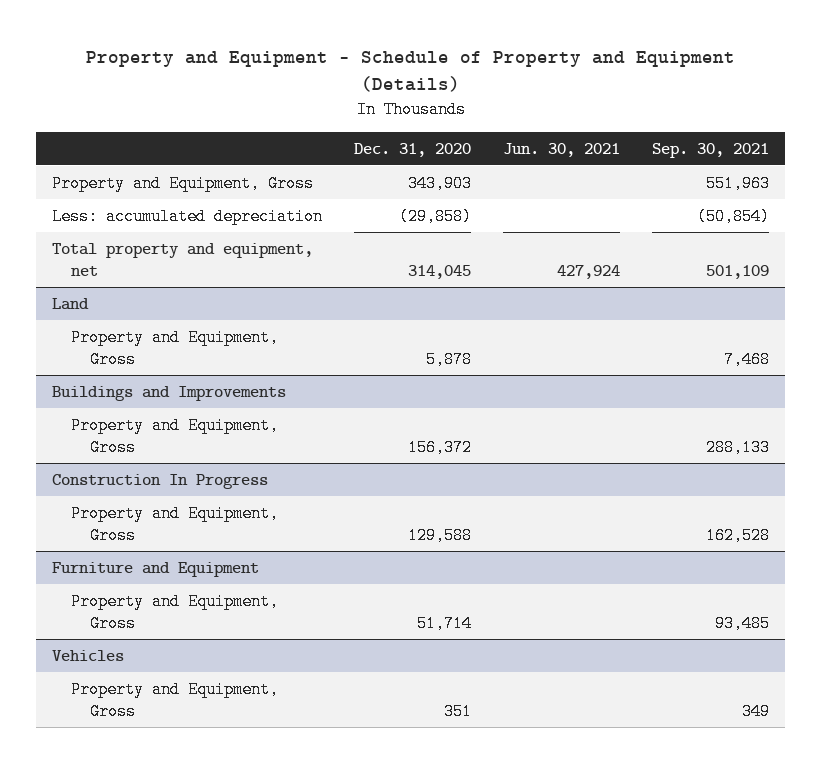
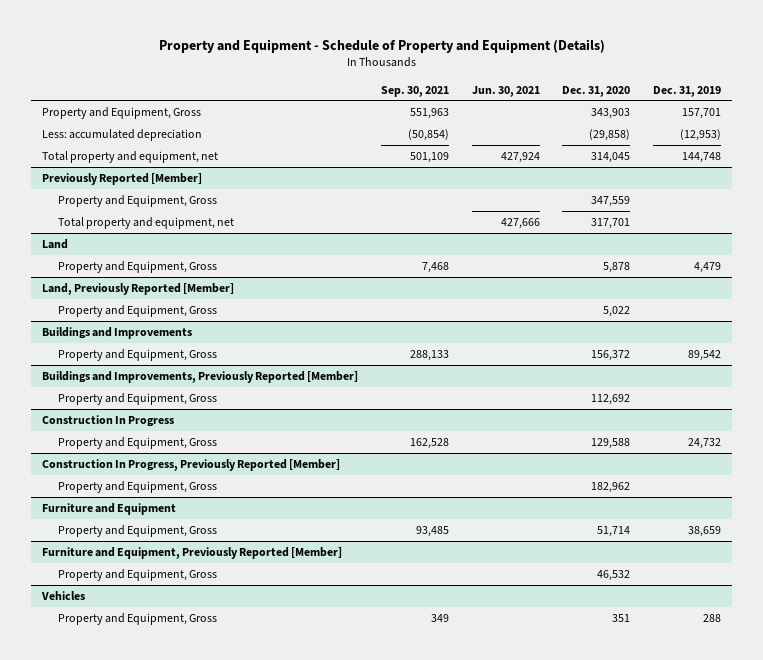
- | Dec. 31, 2020 | Jun. 30, 2021 | Sep. 30, 2021
+ | Sep. 30, 2021 | Jun. 30, 2021 | Dec. 31, 2020 | Dec. 31, 2019
+ Previously Reported [Member]
+ Property and Equipment, Gross | | | 347,559 |
+ Total property and equipment, net | | 427,666 | 317,701 |
+ Land, Previously Reported [Member]
+ Property and Equipment, Gross | | | 5,022 |
+ Buildings and Improvements, Previously Reported [Member]
+ Property and Equipment, Gross | | | 112,692 |
+ Construction In Progress, Previously Reported [Member]
+ Property and Equipment, Gross | | | 182,962 |
+ Furniture and Equipment, Previously Reported [Member]
+ Property and Equipment, Gross | | | 46,532 |

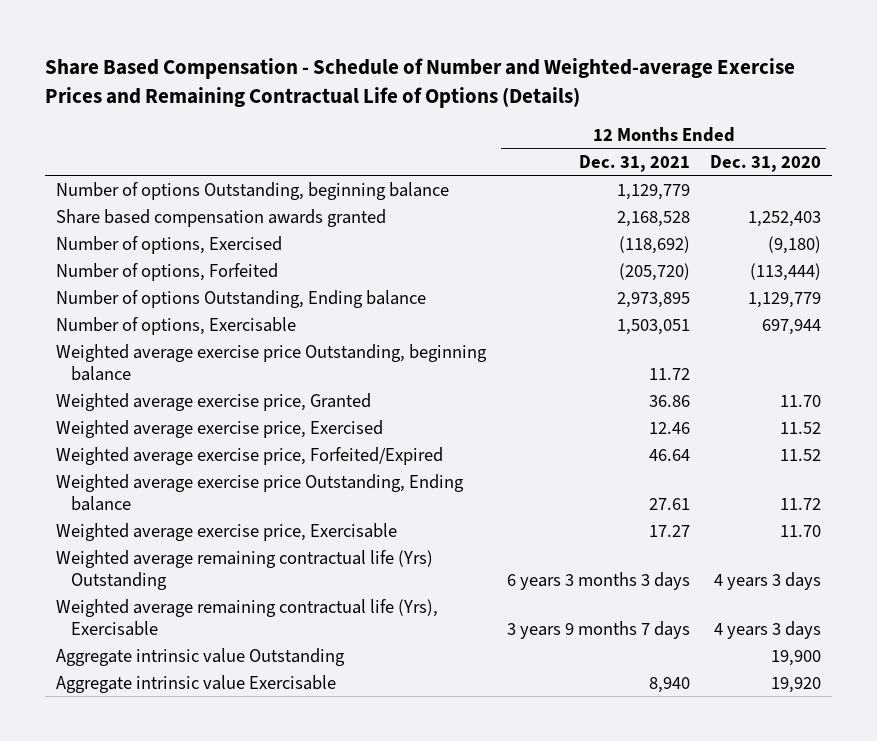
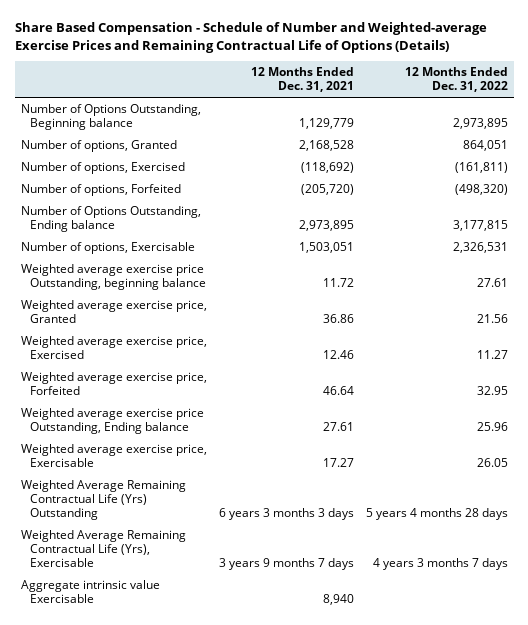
- | 12 Months Ended Dec. 31, 2021 | 12 Months Ended Dec. 31, 2020
+ | 12 Months Ended Dec. 31, 2021 | 12 Months Ended Dec. 31, 2022
- Number of options Outstanding, beginning balance | 1,129,779 |
- Share based compensation awards granted | 2,168,528 | 1,252,403
+ Number of Options Outstanding, Beginning balance | 1,129,779 | 2,973,895
+ Number of options, Granted | 2,168,528 | 864,051
- Number of options Outstanding, Ending balance | 2,973,895 | 1,129,779
+ Number of Options Outstanding, Ending balance | 2,973,895 | 3,177,815
- Weighted average exercise price, Forfeited/Expired | 46.64 | 11.52
+ Weighted average exercise price, Forfeited | 46.64 | 32.95
- Weighted average remaining contractual life (Yrs) Outstanding | 6 years 3 months 3 days | 4 years 3 days
- Weighted average remaining contractual life (Yrs), Exercisable | 3 years 9 months 7 days | 4 years 3 days
- Aggregate intrinsic value Outstanding | | 19,900
+ Weighted Average Remaining Contractual Life (Yrs) Outstanding | 6 years 3 months 3 days | 5 years 4 months 28 days
+ Weighted Average Remaining Contractual Life (Yrs), Exercisable | 3 years 9 months 7 days | 4 years 3 months 7 days

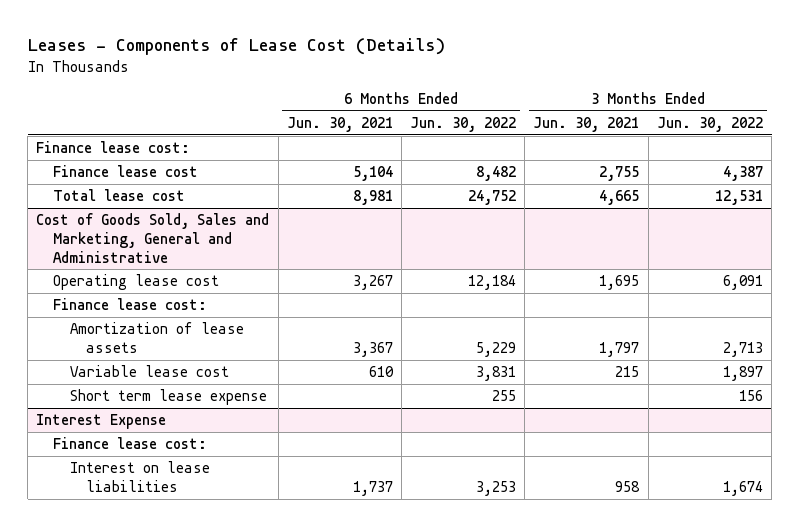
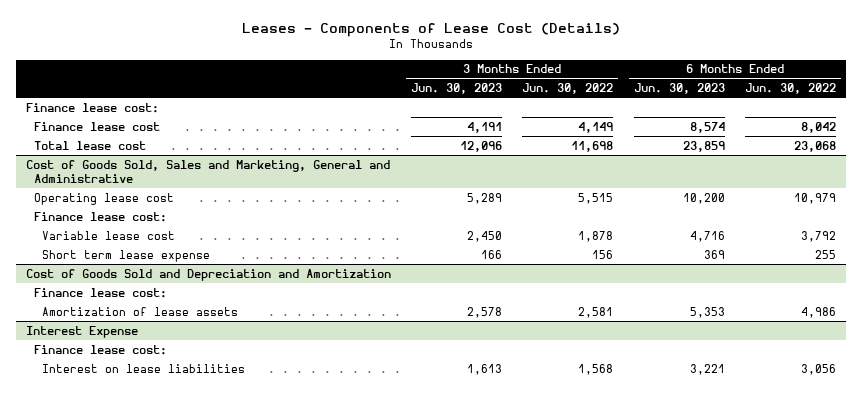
- | 6 Months Ended Jun. 30, 2021 | 6 Months Ended Jun. 30, 2022 | 3 Months Ended Jun. 30, 2021 | 3 Months Ended Jun. 30, 2022
+ | 3 Months Ended Jun. 30, 2023 | 3 Months Ended Jun. 30, 2022 | 6 Months Ended Jun. 30, 2023 | 6 Months Ended Jun. 30, 2022
- Finance lease cost | 5,104 | 8,482 | 2,755 | 4,387
- Total lease cost | 8,981 | 24,752 | 4,665 | 12,531
+ Finance lease cost | 4,191 | 4,149 | 8,574 | 8,042
+ Total lease cost | 12,096 | 11,698 | 23,859 | 23,068
@ Cost of Goods Sold, Sales and Marketing, General and Administrative
- Operating lease cost | 3,267 | 12,184 | 1,695 | 6,091
+ Operating lease cost | 5,289 | 5,515 | 10,200 | 10,979
- Amortization of lease assets | 3,367 | 5,229 | 1,797 | 2,713
- Variable lease cost | 610 | 3,831 | 215 | 1,897
+ Variable lease cost | 2,450 | 1,878 | 4,716 | 3,792
+ Cost of Goods Sold and Depreciation and Amortization
+ Finance lease cost:
+ Amortization of lease assets | 2,578 | 2,581 | 5,353 | 4,986
@ Interest Expense
- Interest on lease liabilities | 1,737 | 3,253 | 958 | 1,674
+ Interest on lease liabilities | 1,613 | 1,568 | 3,221 | 3,056

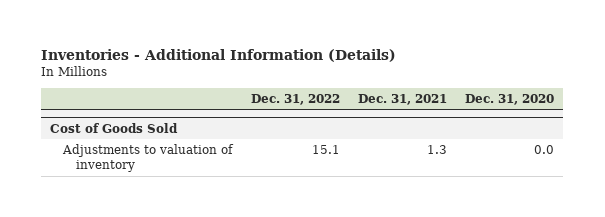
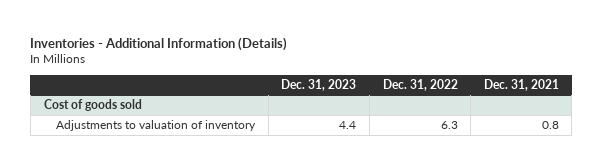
- | Dec. 31, 2022 | Dec. 31, 2021 | Dec. 31, 2020
+ | Dec. 31, 2023 | Dec. 31, 2022 | Dec. 31, 2021
- Cost of Goods Sold
- Adjustments to valuation of inventory | 15.1 | 1.3 | 0.0
+ Cost of goods sold
+ Adjustments to valuation of inventory | 4.4 | 6.3 | 0.8

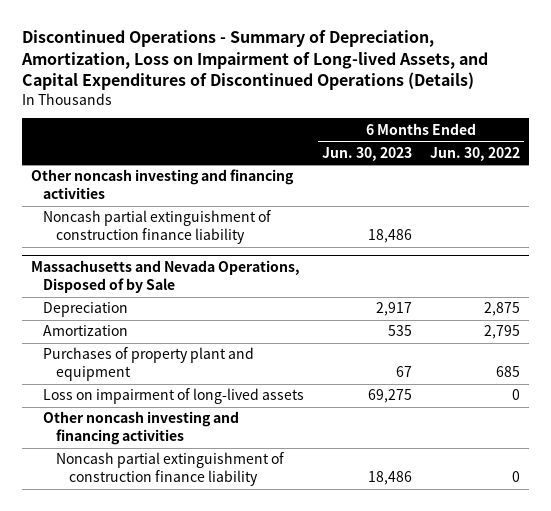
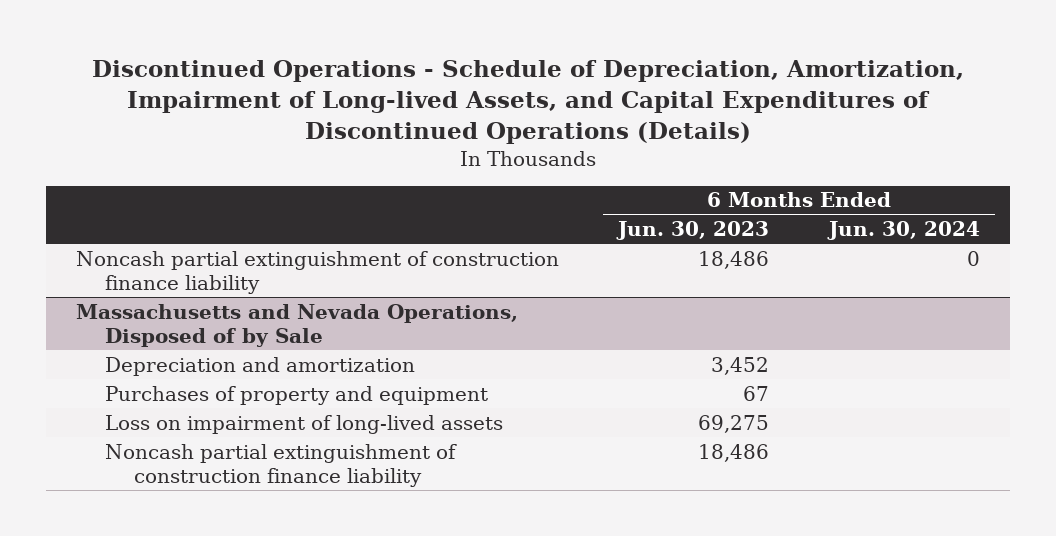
- Discontinued Operations - Summary of Depreciation, Amortization, Loss on Impairment of Long-lived Assets, and Capital Expenditures of Discontinued Operations (Details)
+ Discontinued Operations - Schedule of Depreciation, Amortization, Impairment of Long-lived Assets, and Capital Expenditures of Discontinued Operations (Details)
- | 6 Months Ended Jun. 30, 2023 | 6 Months Ended Jun. 30, 2022
+ | 6 Months Ended Jun. 30, 2023 | 6 Months Ended Jun. 30, 2024
- Other noncash investing and financing activities
@ Massachusetts and Nevada Operations, Disposed of by Sale
- Depreciation | 2,917 | 2,875
- Amortization | 535 | 2,795
- Purchases of property plant and equipment | 67 | 685
+ Depreciation and amortization | 3,452 |
+ Purchases of property and equipment | 67 |
- Other noncash investing and financing activities

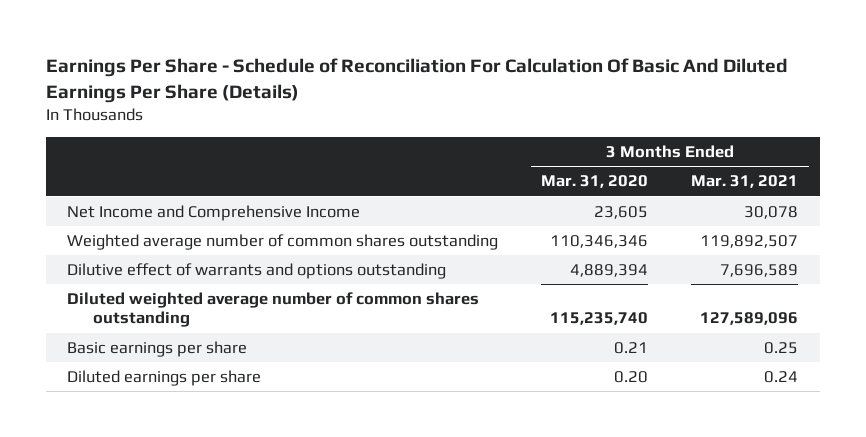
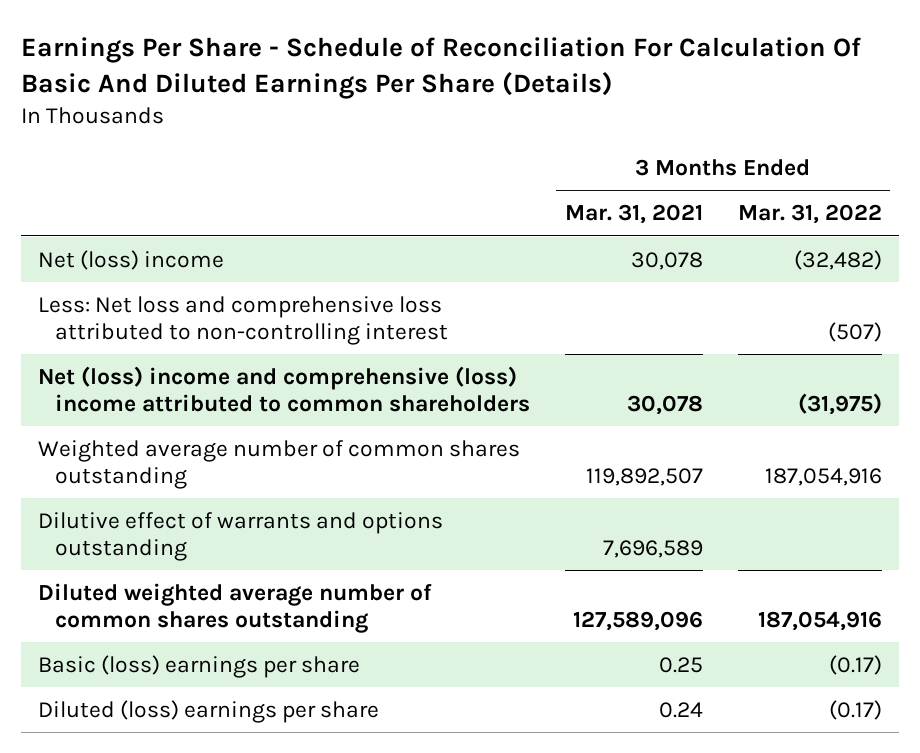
- | 3 Months Ended Mar. 31, 2020 | 3 Months Ended Mar. 31, 2021
+ | 3 Months Ended Mar. 31, 2021 | 3 Months Ended Mar. 31, 2022
- Net Income and Comprehensive Income | 23,605 | 30,078
+ Net (loss) income | 30,078 | (32,482)
+ Less: Net loss and comprehensive loss attributed to non-controlling interest | | (507)
+ Net (loss) income and comprehensive (loss) income attributed to common shareholders | 30,078 | (31,975)
- Basic earnings per share | 0.21 | 0.25
- Diluted earnings per share | 0.20 | 0.24
+ Basic (loss) earnings per share | 0.25 | (0.17)
+ Diluted (loss) earnings per share | 0.24 | (0.17)

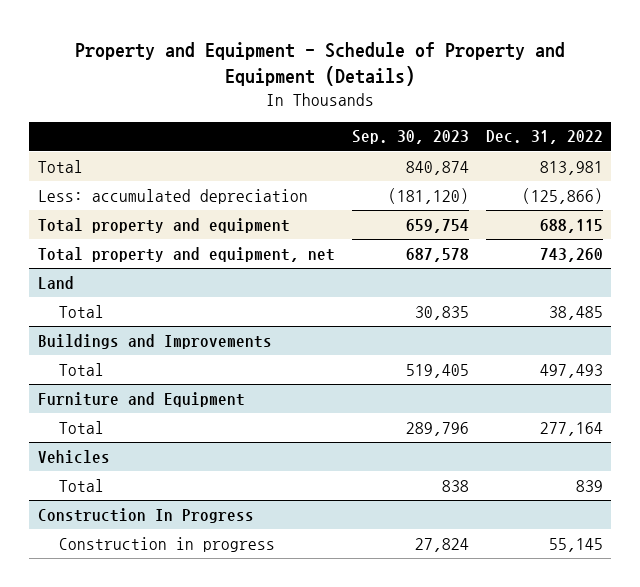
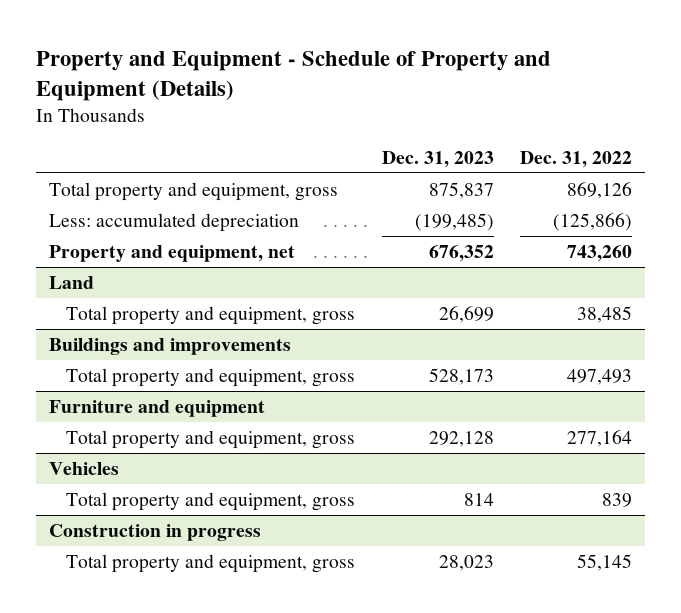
- | Sep. 30, 2023 | Dec. 31, 2022
+ | Dec. 31, 2023 | Dec. 31, 2022
- Total | 840,874 | 813,981
+ Total property and equipment, gross | 875,837 | 869,126
- Total property and equipment | 659,754 | 688,115
- Total property and equipment, net | 687,578 | 743,260
+ Property and equipment, net | 676,352 | 743,260
@ Land
- Total | 30,835 | 38,485
- Buildings and Improvements
- Total | 519,405 | 497,493
- Furniture and Equipment
- Total | 289,796 | 277,164
@ Land
+ Total property and equipment, gross | 26,699 | 38,485
+ Buildings and improvements
+ Total property and equipment, gross | 528,173 | 497,493
+ Furniture and equipment
+ Total property and equipment, gross | 292,128 | 277,164
@ Vehicles
- Total | 838 | 839
- Construction In Progress
- Construction in progress | 27,824 | 55,145
@ Vehicles
+ Total property and equipment, gross | 814 | 839
+ Construction in progress
+ Total property and equipment, gross | 28,023 | 55,145

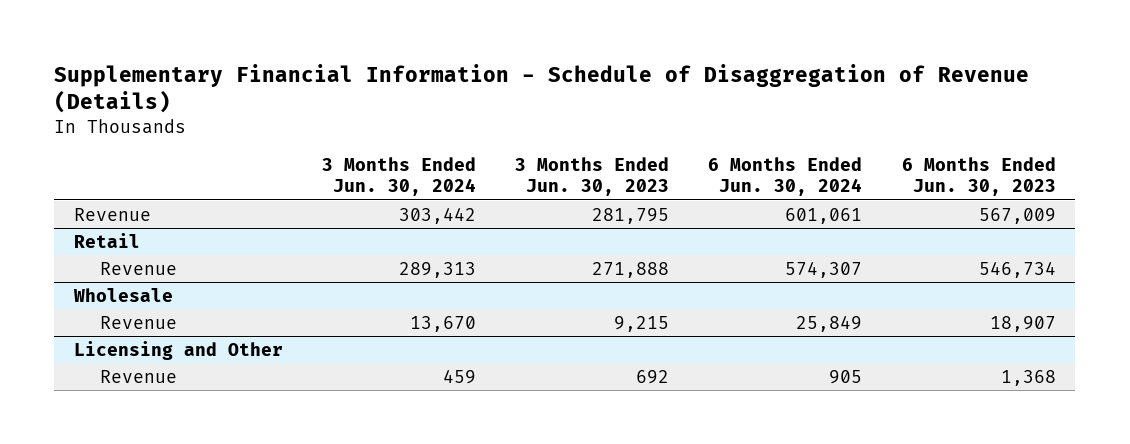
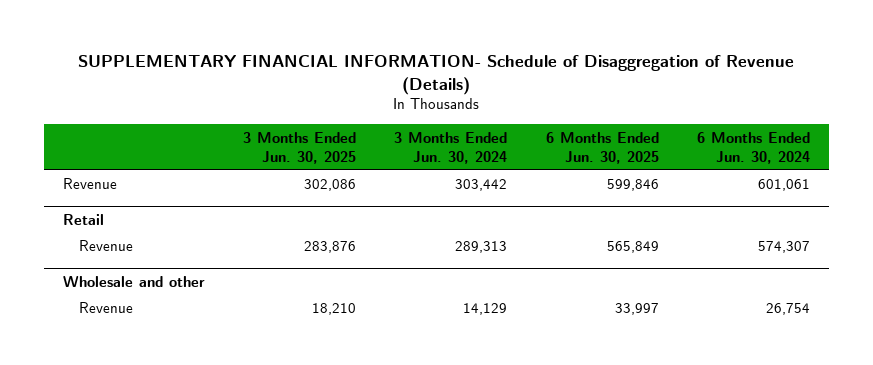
- Supplementary Financial Information - Schedule of Disaggregation of Revenue (Details)
+ SUPPLEMENTARY FINANCIAL INFORMATION- Schedule of Disaggregation of Revenue (Details)
- | 3 Months Ended Jun. 30, 2024 | 3 Months Ended Jun. 30, 2023 | 6 Months Ended Jun. 30, 2024 | 6 Months Ended Jun. 30, 2023
+ | 3 Months Ended Jun. 30, 2025 | 3 Months Ended Jun. 30, 2024 | 6 Months Ended Jun. 30, 2025 | 6 Months Ended Jun. 30, 2024
- Wholesale
- Revenue | 13,670 | 9,215 | 25,849 | 18,907
- Licensing and Other
- Revenue | 459 | 692 | 905 | 1,368
+ Wholesale and other
+ Revenue | 18,210 | 14,129 | 33,997 | 26,754

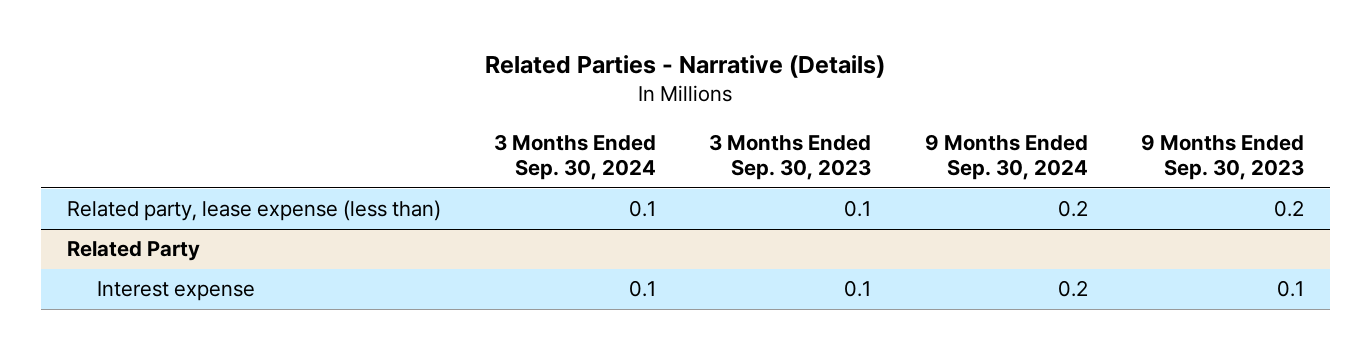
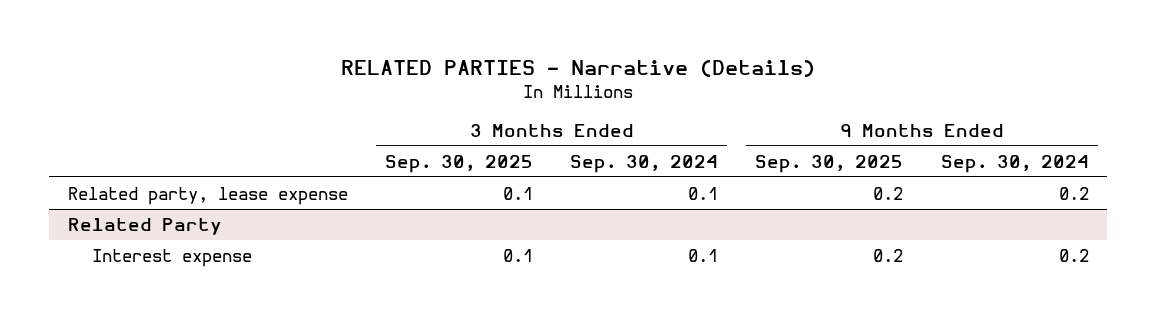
- Related Parties - Narrative (Details)
+ RELATED PARTIES - Narrative (Details)
- | 3 Months Ended Sep. 30, 2024 | 3 Months Ended Sep. 30, 2023 | 9 Months Ended Sep. 30, 2024 | 9 Months Ended Sep. 30, 2023
+ | 3 Months Ended Sep. 30, 2025 | 3 Months Ended Sep. 30, 2024 | 9 Months Ended Sep. 30, 2025 | 9 Months Ended Sep. 30, 2024
- Related party, lease expense (less than) | 0.1 | 0.1 | 0.2 | 0.2
+ Related party, lease expense | 0.1 | 0.1 | 0.2 | 0.2

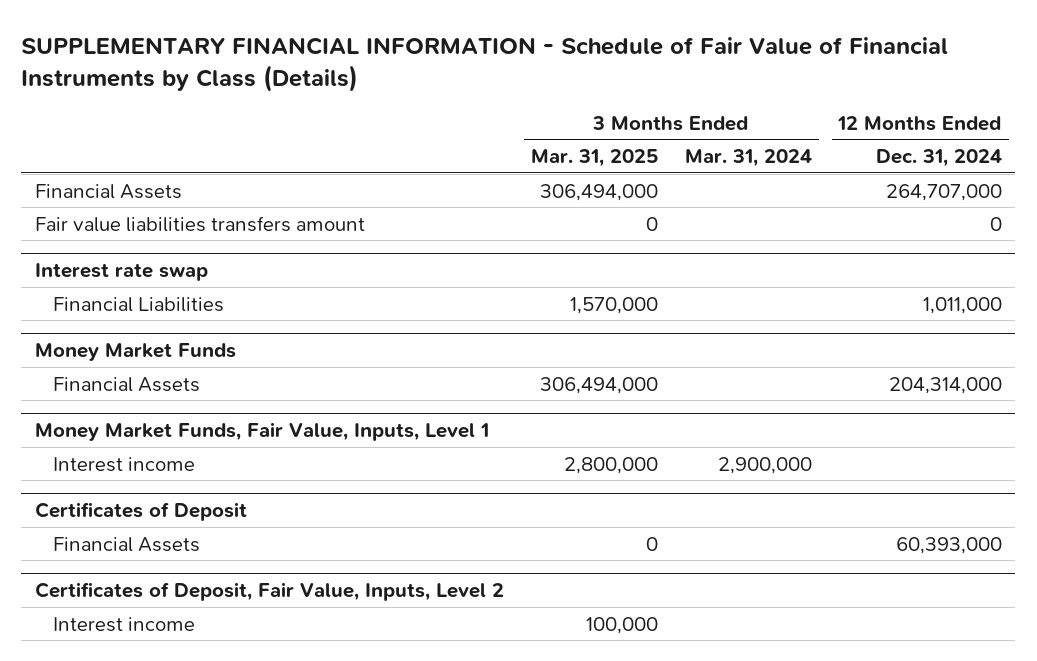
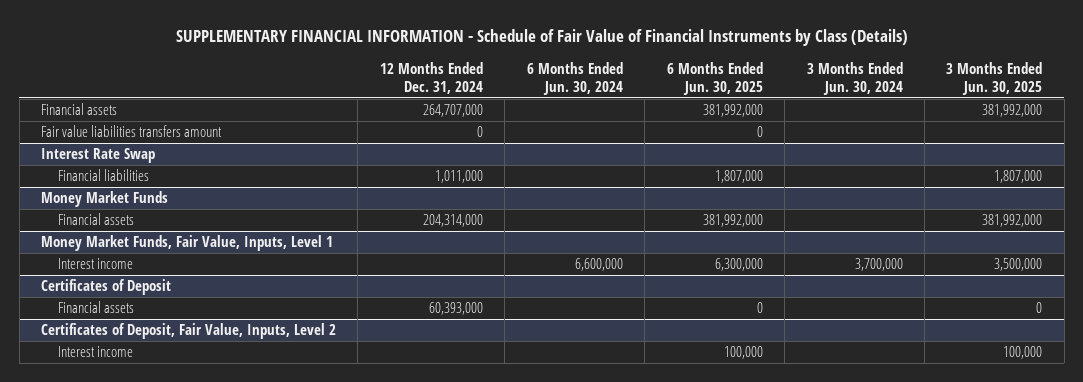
- | 3 Months Ended Mar. 31, 2025 | 3 Months Ended Mar. 31, 2024 | 12 Months Ended Dec. 31, 2024
+ | 12 Months Ended Dec. 31, 2024 | 6 Months Ended Jun. 30, 2024 | 6 Months Ended Jun. 30, 2025 | 3 Months Ended Jun. 30, 2024 | 3 Months Ended Jun. 30, 2025
- Financial Assets | 306,494,000 | | 264,707,000
+ Financial assets | 264,707,000 | | 381,992,000 | | 381,992,000
- Interest rate swap
- Financial Liabilities | 1,570,000 | | 1,011,000
+ Interest Rate Swap
+ Financial liabilities | 1,011,000 | | 1,807,000 | | 1,807,000
@ Money Market Funds
- Financial Assets | 306,494,000 | | 204,314,000
+ Financial assets | 204,314,000 | | 381,992,000 | | 381,992,000
@ Certificates of Deposit
- Financial Assets | 0 | | 60,393,000
+ Financial assets | 60,393,000 | | 0 | | 0

